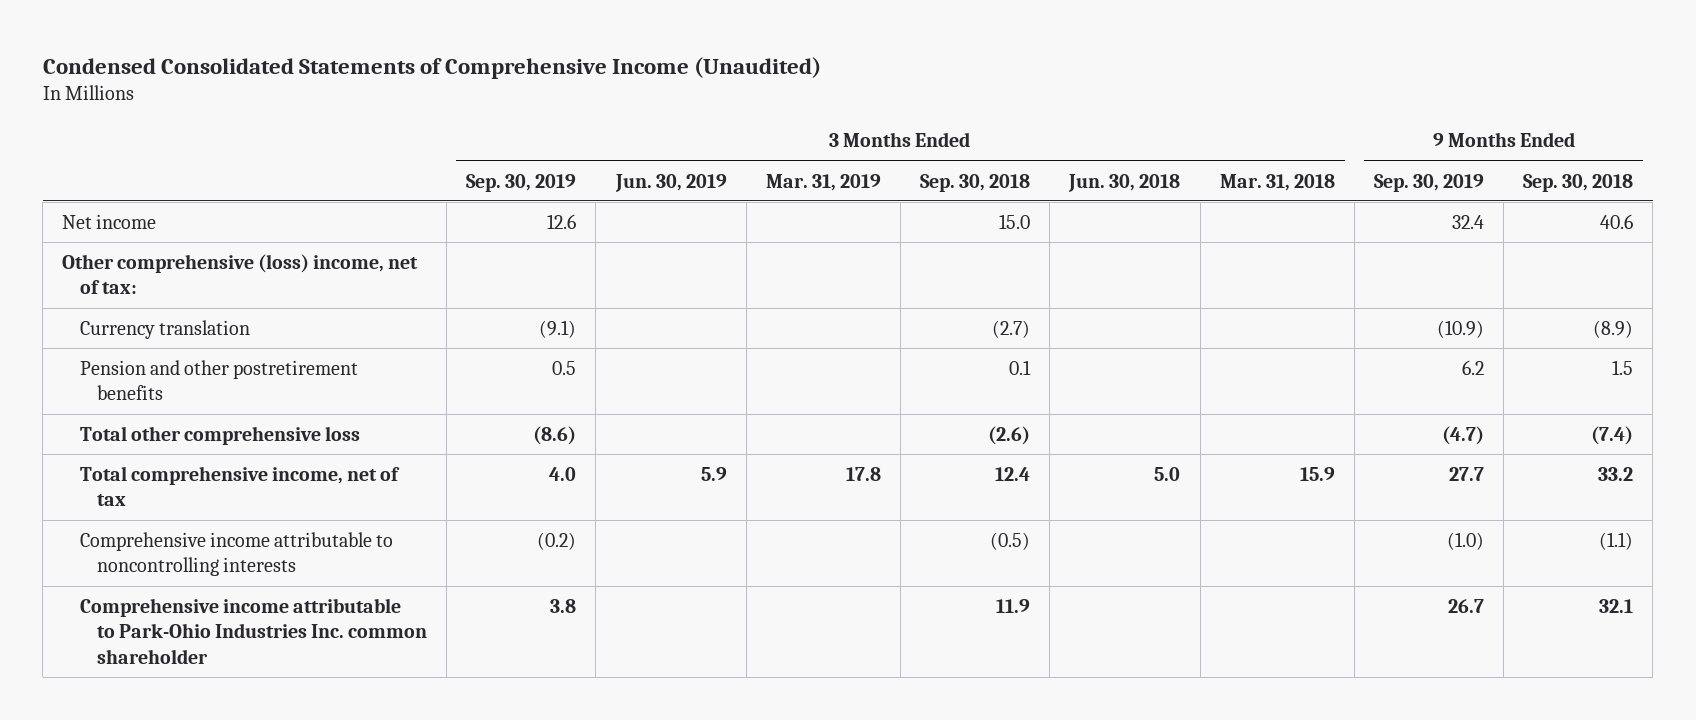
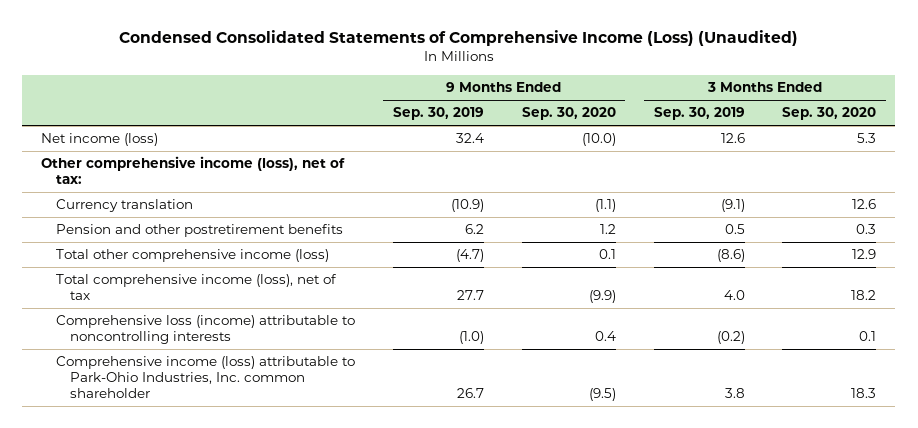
- Condensed Consolidated Statements of Comprehensive Income (Unaudited)
+ Condensed Consolidated Statements of Comprehensive Income (Loss) (Unaudited)
- | 3 Months Ended Sep. 30, 2019 | 3 Months Ended Jun. 30, 2019 | 3 Months Ended Mar. 31, 2019 | 3 Months Ended Sep. 30, 2018 | 3 Months Ended Jun. 30, 2018 | 3 Months Ended Mar. 31, 2018 | 9 Months Ended Sep. 30, 2019 | 9 Months Ended Sep. 30, 2018
+ | 9 Months Ended Sep. 30, 2019 | 9 Months Ended Sep. 30, 2020 | 3 Months Ended Sep. 30, 2019 | 3 Months Ended Sep. 30, 2020
- Net income | 12.6 | | | 15.0 | | | 32.4 | 40.6
- Other comprehensive (loss) income, net of tax:
+ Net income (loss) | 32.4 | (10.0) | 12.6 | 5.3
+ Other comprehensive income (loss), net of tax:
- Total other comprehensive loss | (8.6) | | | (2.6) | | | (4.7) | (7.4)
- Total comprehensive income, net of tax | 4.0 | 5.9 | 17.8 | 12.4 | 5.0 | 15.9 | 27.7 | 33.2
- Comprehensive income attributable to noncontrolling interests | (0.2) | | | (0.5) | | | (1.0) | (1.1)
- Comprehensive income attributable to Park-Ohio Industries Inc. common shareholder | 3.8 | | | 11.9 | | | 26.7 | 32.1
+ Total other comprehensive income (loss) | (4.7) | 0.1 | (8.6) | 12.9
+ Total comprehensive income (loss), net of tax | 27.7 | (9.9) | 4.0 | 18.2
+ Comprehensive loss (income) attributable to noncontrolling interests | (1.0) | 0.4 | (0.2) | 0.1
+ Comprehensive income (loss) attributable to Park-Ohio Industries, Inc. common shareholder | 26.7 | (9.5) | 3.8 | 18.3

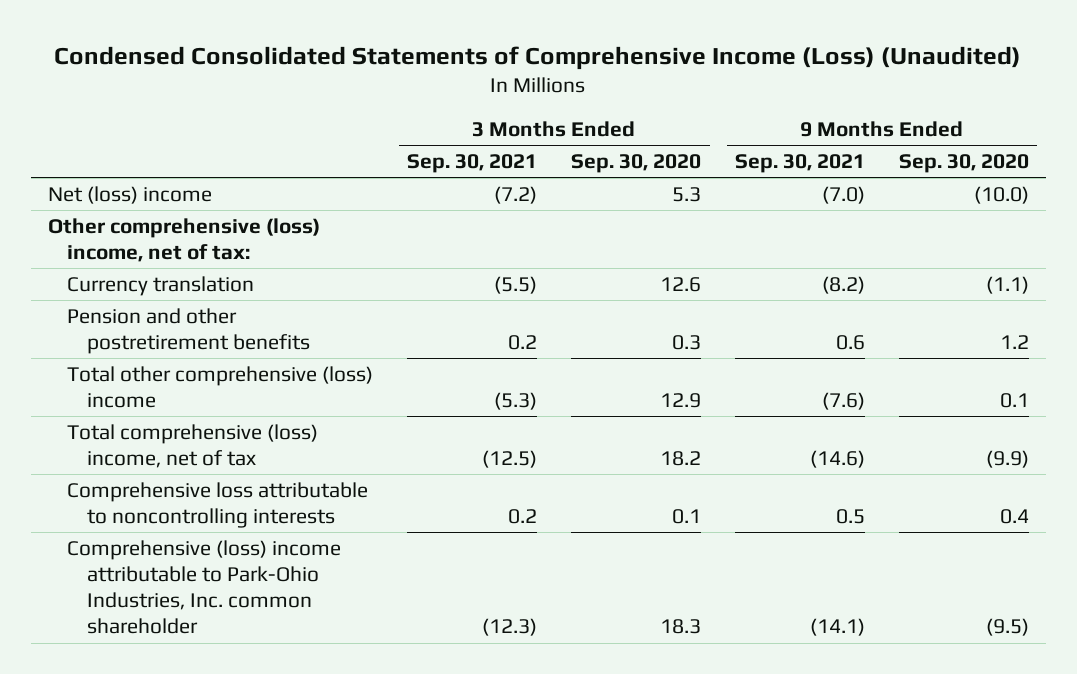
- | 9 Months Ended Sep. 30, 2019 | 9 Months Ended Sep. 30, 2020 | 3 Months Ended Sep. 30, 2019 | 3 Months Ended Sep. 30, 2020
+ | 3 Months Ended Sep. 30, 2021 | 3 Months Ended Sep. 30, 2020 | 9 Months Ended Sep. 30, 2021 | 9 Months Ended Sep. 30, 2020
- Net income (loss) | 32.4 | (10.0) | 12.6 | 5.3
- Other comprehensive income (loss), net of tax:
+ Net (loss) income | (7.2) | 5.3 | (7.0) | (10.0)
+ Other comprehensive (loss) income, net of tax:
- Total other comprehensive income (loss) | (4.7) | 0.1 | (8.6) | 12.9
- Total comprehensive income (loss), net of tax | 27.7 | (9.9) | 4.0 | 18.2
- Comprehensive loss (income) attributable to noncontrolling interests | (1.0) | 0.4 | (0.2) | 0.1
- Comprehensive income (loss) attributable to Park-Ohio Industries, Inc. common shareholder | 26.7 | (9.5) | 3.8 | 18.3
+ Total other comprehensive (loss) income | (5.3) | 12.9 | (7.6) | 0.1
+ Total comprehensive (loss) income, net of tax | (12.5) | 18.2 | (14.6) | (9.9)
+ Comprehensive loss attributable to noncontrolling interests | 0.2 | 0.1 | 0.5 | 0.4
+ Comprehensive (loss) income attributable to Park-Ohio Industries, Inc. common shareholder | (12.3) | 18.3 | (14.1) | (9.5)

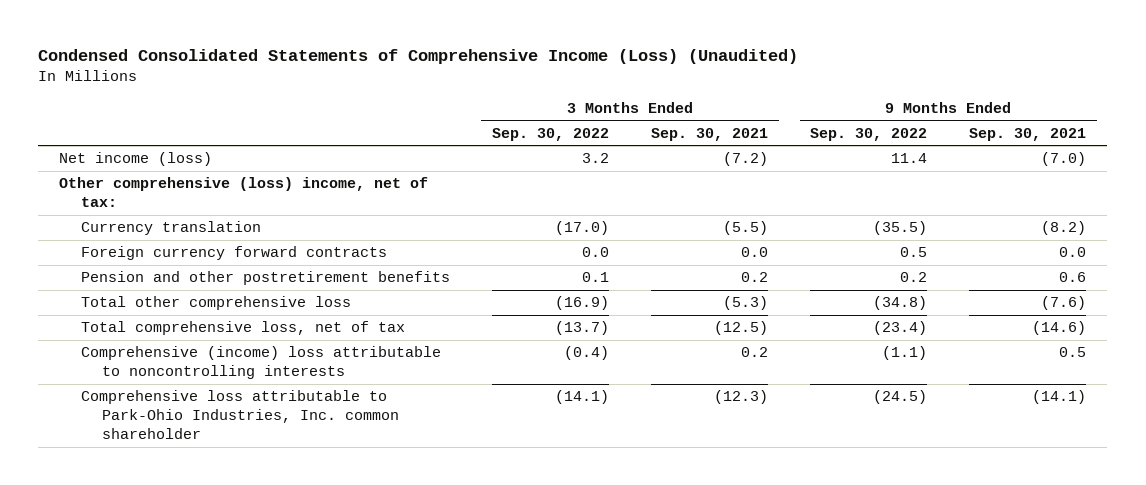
- | 3 Months Ended Sep. 30, 2021 | 3 Months Ended Sep. 30, 2020 | 9 Months Ended Sep. 30, 2021 | 9 Months Ended Sep. 30, 2020
+ | 3 Months Ended Sep. 30, 2022 | 3 Months Ended Sep. 30, 2021 | 9 Months Ended Sep. 30, 2022 | 9 Months Ended Sep. 30, 2021
- Net (loss) income | (7.2) | 5.3 | (7.0) | (10.0)
+ Net income (loss) | 3.2 | (7.2) | 11.4 | (7.0)
+ Foreign currency forward contracts | 0.0 | 0.0 | 0.5 | 0.0
- Total other comprehensive (loss) income | (5.3) | 12.9 | (7.6) | 0.1
- Total comprehensive (loss) income, net of tax | (12.5) | 18.2 | (14.6) | (9.9)
- Comprehensive loss attributable to noncontrolling interests | 0.2 | 0.1 | 0.5 | 0.4
- Comprehensive (loss) income attributable to Park-Ohio Industries, Inc. common shareholder | (12.3) | 18.3 | (14.1) | (9.5)
+ Total other comprehensive loss | (16.9) | (5.3) | (34.8) | (7.6)
+ Total comprehensive loss, net of tax | (13.7) | (12.5) | (23.4) | (14.6)
+ Comprehensive (income) loss attributable to noncontrolling interests | (0.4) | 0.2 | (1.1) | 0.5
+ Comprehensive loss attributable to Park-Ohio Industries, Inc. common shareholder | (14.1) | (12.3) | (24.5) | (14.1)

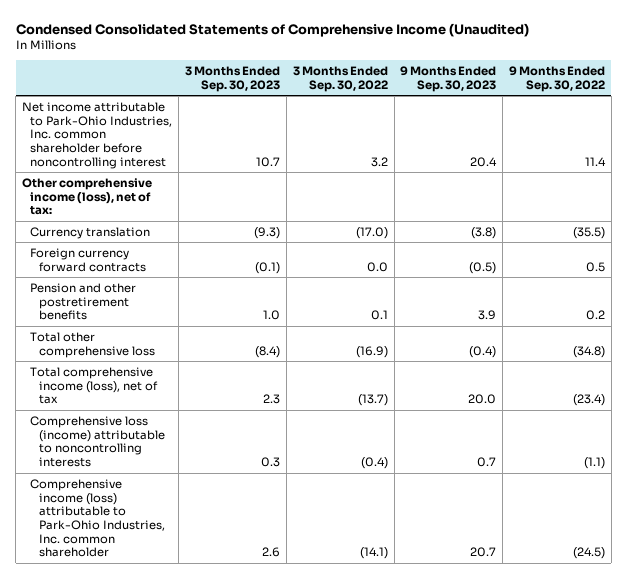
- Condensed Consolidated Statements of Comprehensive Income (Loss) (Unaudited)
+ Condensed Consolidated Statements of Comprehensive Income (Unaudited)
- | 3 Months Ended Sep. 30, 2022 | 3 Months Ended Sep. 30, 2021 | 9 Months Ended Sep. 30, 2022 | 9 Months Ended Sep. 30, 2021
+ | 3 Months Ended Sep. 30, 2023 | 3 Months Ended Sep. 30, 2022 | 9 Months Ended Sep. 30, 2023 | 9 Months Ended Sep. 30, 2022
- Net income (loss) | 3.2 | (7.2) | 11.4 | (7.0)
- Other comprehensive (loss) income, net of tax:
+ Net income attributable to Park-Ohio Industries, Inc. common shareholder before noncontrolling interest | 10.7 | 3.2 | 20.4 | 11.4
+ Other comprehensive income (loss), net of tax:
- Total comprehensive loss, net of tax | (13.7) | (12.5) | (23.4) | (14.6)
- Comprehensive (income) loss attributable to noncontrolling interests | (0.4) | 0.2 | (1.1) | 0.5
- Comprehensive loss attributable to Park-Ohio Industries, Inc. common shareholder | (14.1) | (12.3) | (24.5) | (14.1)
+ Total comprehensive income (loss), net of tax | 2.3 | (13.7) | 20.0 | (23.4)
+ Comprehensive loss (income) attributable to noncontrolling interests | 0.3 | (0.4) | 0.7 | (1.1)
+ Comprehensive income (loss) attributable to Park-Ohio Industries, Inc. common shareholder | 2.6 | (14.1) | 20.7 | (24.5)

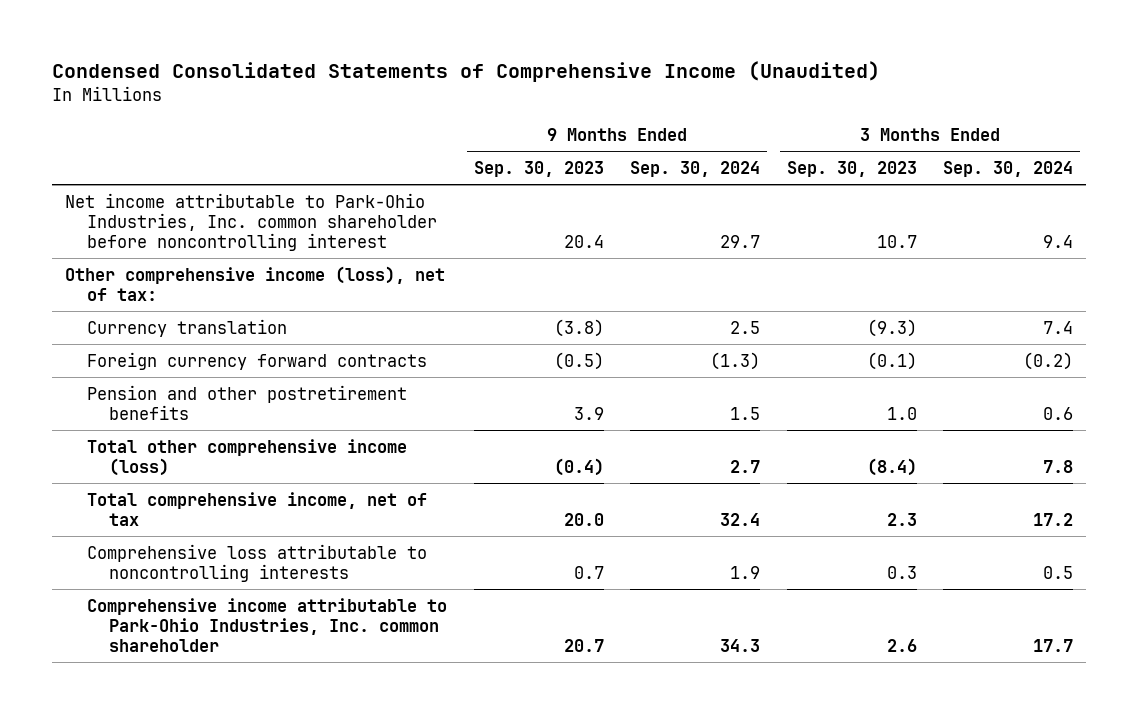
- | 3 Months Ended Sep. 30, 2023 | 3 Months Ended Sep. 30, 2022 | 9 Months Ended Sep. 30, 2023 | 9 Months Ended Sep. 30, 2022
+ | 9 Months Ended Sep. 30, 2023 | 9 Months Ended Sep. 30, 2024 | 3 Months Ended Sep. 30, 2023 | 3 Months Ended Sep. 30, 2024
- Total other comprehensive loss | (8.4) | (16.9) | (0.4) | (34.8)
- Total comprehensive income (loss), net of tax | 2.3 | (13.7) | 20.0 | (23.4)
- Comprehensive loss (income) attributable to noncontrolling interests | 0.3 | (0.4) | 0.7 | (1.1)
- Comprehensive income (loss) attributable to Park-Ohio Industries, Inc. common shareholder | 2.6 | (14.1) | 20.7 | (24.5)
+ Total other comprehensive income (loss) | (0.4) | 2.7 | (8.4) | 7.8
+ Total comprehensive income, net of tax | 20.0 | 32.4 | 2.3 | 17.2
+ Comprehensive loss attributable to noncontrolling interests | 0.7 | 1.9 | 0.3 | 0.5
+ Comprehensive income attributable to Park-Ohio Industries, Inc. common shareholder | 20.7 | 34.3 | 2.6 | 17.7

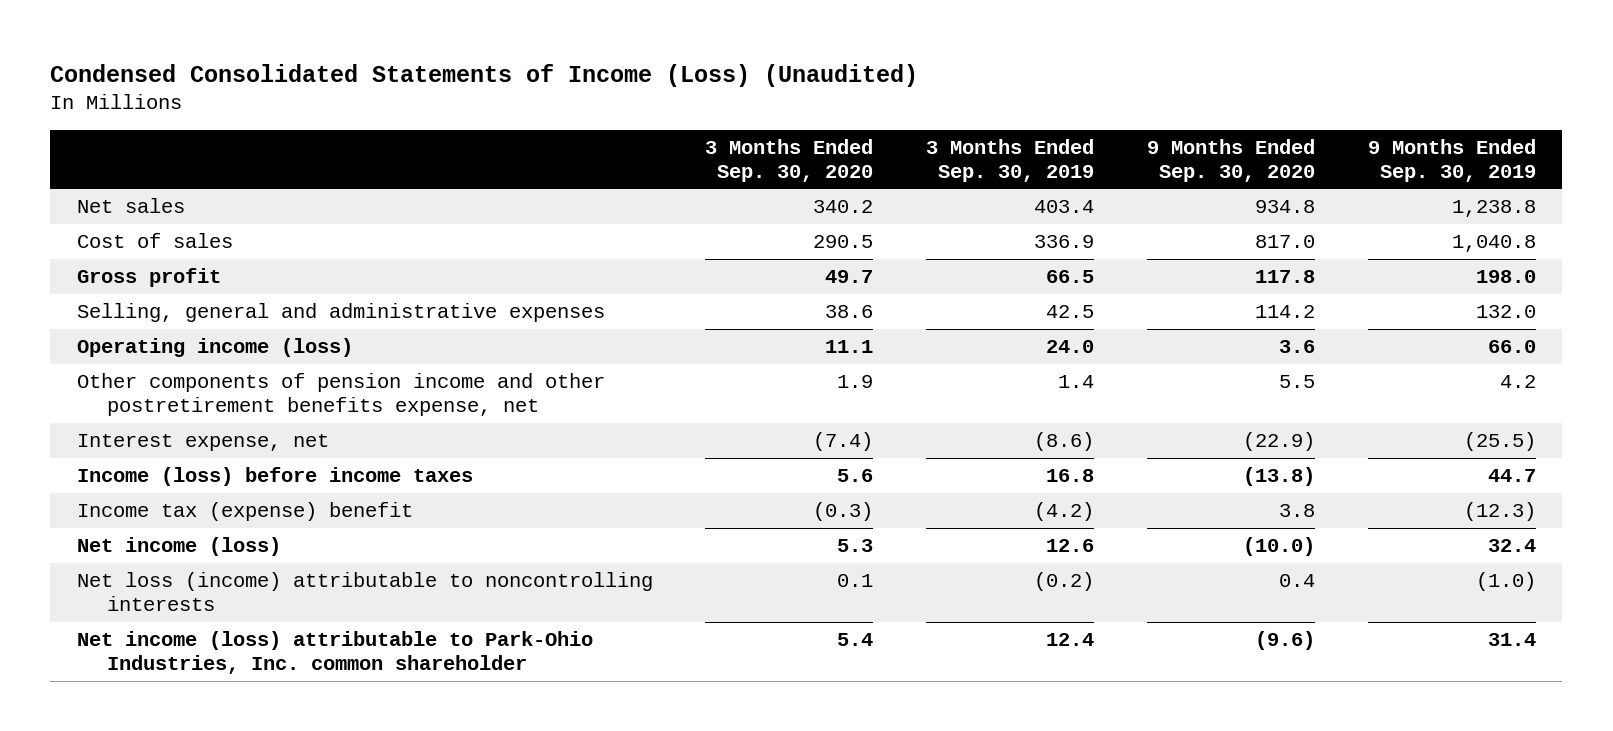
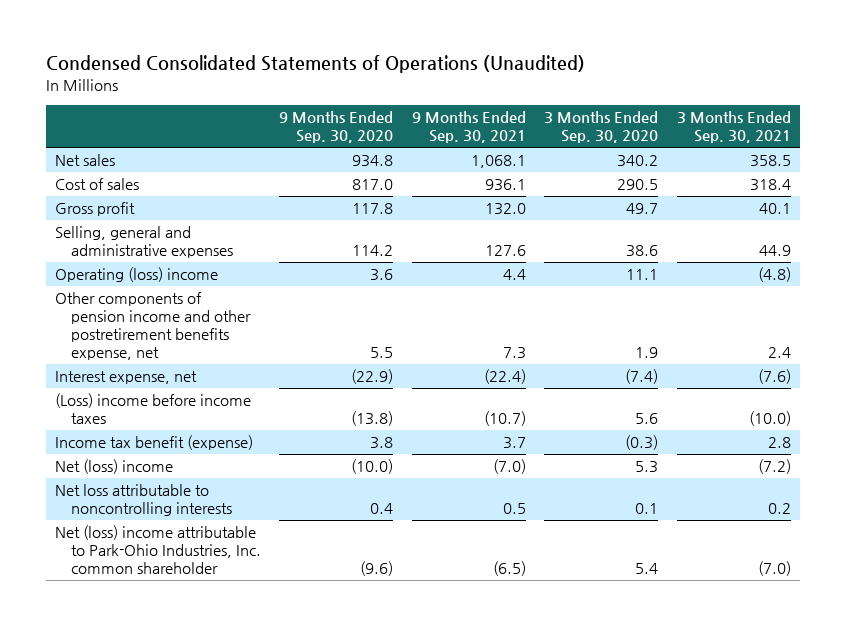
- Condensed Consolidated Statements of Income (Loss) (Unaudited)
+ Condensed Consolidated Statements of Operations (Unaudited)
- | 3 Months Ended Sep. 30, 2020 | 3 Months Ended Sep. 30, 2019 | 9 Months Ended Sep. 30, 2020 | 9 Months Ended Sep. 30, 2019
+ | 9 Months Ended Sep. 30, 2020 | 9 Months Ended Sep. 30, 2021 | 3 Months Ended Sep. 30, 2020 | 3 Months Ended Sep. 30, 2021
- Operating income (loss) | 11.1 | 24.0 | 3.6 | 66.0
+ Operating (loss) income | 3.6 | 4.4 | 11.1 | (4.8)
- Income (loss) before income taxes | 5.6 | 16.8 | (13.8) | 44.7
- Income tax (expense) benefit | (0.3) | (4.2) | 3.8 | (12.3)
- Net income (loss) | 5.3 | 12.6 | (10.0) | 32.4
- Net loss (income) attributable to noncontrolling interests | 0.1 | (0.2) | 0.4 | (1.0)
- Net income (loss) attributable to Park-Ohio Industries, Inc. common shareholder | 5.4 | 12.4 | (9.6) | 31.4
+ (Loss) income before income taxes | (13.8) | (10.7) | 5.6 | (10.0)
+ Income tax benefit (expense) | 3.8 | 3.7 | (0.3) | 2.8
+ Net (loss) income | (10.0) | (7.0) | 5.3 | (7.2)
+ Net loss attributable to noncontrolling interests | 0.4 | 0.5 | 0.1 | 0.2
+ Net (loss) income attributable to Park-Ohio Industries, Inc. common shareholder | (9.6) | (6.5) | 5.4 | (7.0)

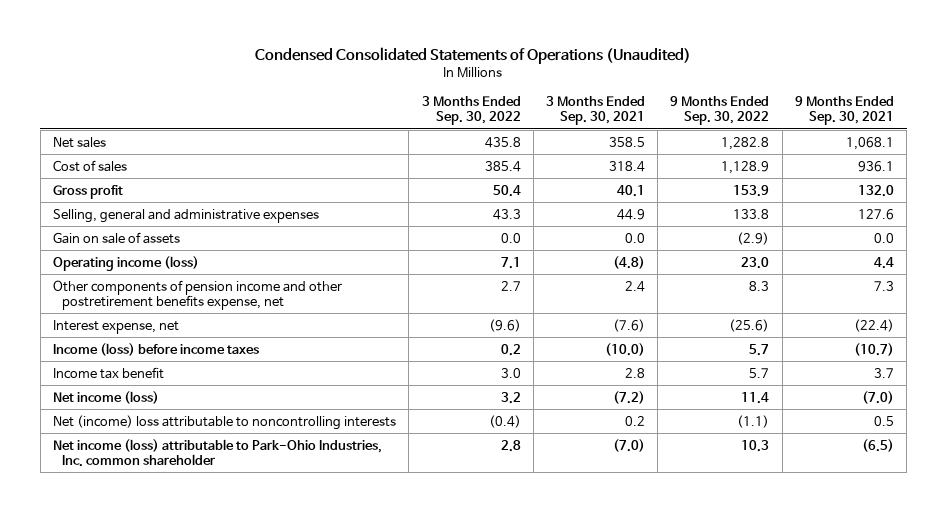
- | 9 Months Ended Sep. 30, 2020 | 9 Months Ended Sep. 30, 2021 | 3 Months Ended Sep. 30, 2020 | 3 Months Ended Sep. 30, 2021
+ | 3 Months Ended Sep. 30, 2022 | 3 Months Ended Sep. 30, 2021 | 9 Months Ended Sep. 30, 2022 | 9 Months Ended Sep. 30, 2021
- Operating (loss) income | 3.6 | 4.4 | 11.1 | (4.8)
+ Gain on sale of assets | 0.0 | 0.0 | (2.9) | 0.0
+ Operating income (loss) | 7.1 | (4.8) | 23.0 | 4.4
- (Loss) income before income taxes | (13.8) | (10.7) | 5.6 | (10.0)
- Income tax benefit (expense) | 3.8 | 3.7 | (0.3) | 2.8
- Net (loss) income | (10.0) | (7.0) | 5.3 | (7.2)
- Net loss attributable to noncontrolling interests | 0.4 | 0.5 | 0.1 | 0.2
- Net (loss) income attributable to Park-Ohio Industries, Inc. common shareholder | (9.6) | (6.5) | 5.4 | (7.0)
+ Income (loss) before income taxes | 0.2 | (10.0) | 5.7 | (10.7)
+ Income tax benefit | 3.0 | 2.8 | 5.7 | 3.7
+ Net income (loss) | 3.2 | (7.2) | 11.4 | (7.0)
+ Net (income) loss attributable to noncontrolling interests | (0.4) | 0.2 | (1.1) | 0.5
+ Net income (loss) attributable to Park-Ohio Industries, Inc. common shareholder | 2.8 | (7.0) | 10.3 | (6.5)

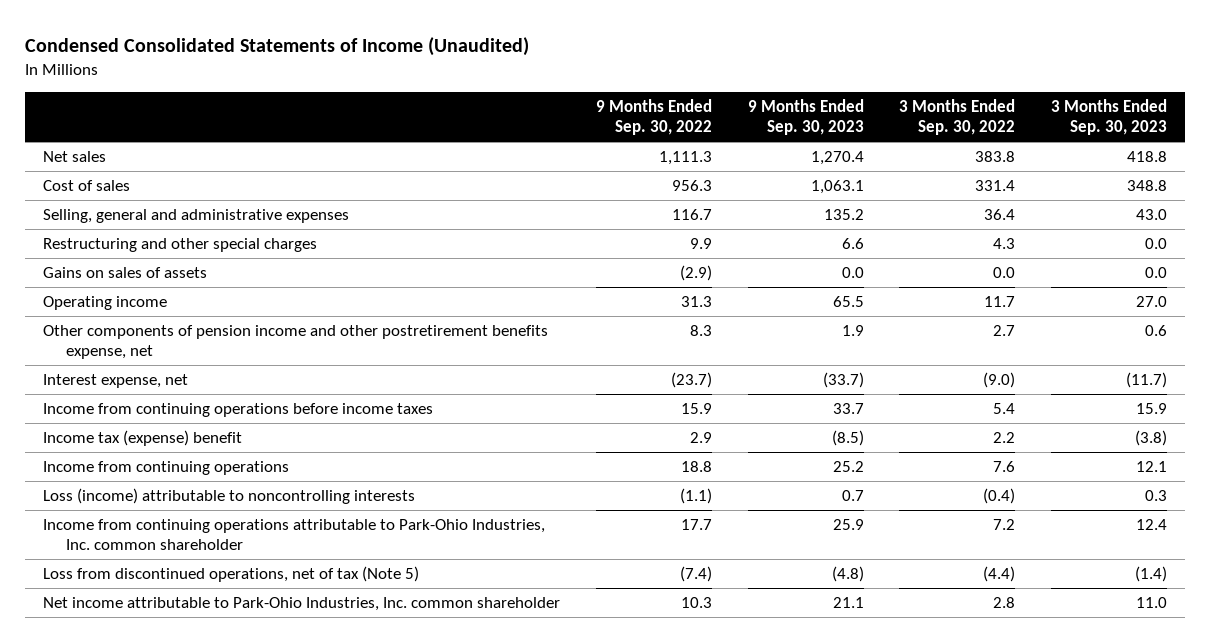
- Condensed Consolidated Statements of Operations (Unaudited)
+ Condensed Consolidated Statements of Income (Unaudited)
- | 3 Months Ended Sep. 30, 2022 | 3 Months Ended Sep. 30, 2021 | 9 Months Ended Sep. 30, 2022 | 9 Months Ended Sep. 30, 2021
+ | 9 Months Ended Sep. 30, 2022 | 9 Months Ended Sep. 30, 2023 | 3 Months Ended Sep. 30, 2022 | 3 Months Ended Sep. 30, 2023
- Net sales | 435.8 | 358.5 | 1,282.8 | 1,068.1
- Cost of sales | 385.4 | 318.4 | 1,128.9 | 936.1
- Gross profit | 50.4 | 40.1 | 153.9 | 132.0
- Selling, general and administrative expenses | 43.3 | 44.9 | 133.8 | 127.6
- Gain on sale of assets | 0.0 | 0.0 | (2.9) | 0.0
- Operating income (loss) | 7.1 | (4.8) | 23.0 | 4.4
+ Net sales | 1,111.3 | 1,270.4 | 383.8 | 418.8
+ Cost of sales | 956.3 | 1,063.1 | 331.4 | 348.8
+ Selling, general and administrative expenses | 116.7 | 135.2 | 36.4 | 43.0
+ Restructuring and other special charges | 9.9 | 6.6 | 4.3 | 0.0
+ Gains on sales of assets | (2.9) | 0.0 | 0.0 | 0.0
+ Operating income | 31.3 | 65.5 | 11.7 | 27.0
- Interest expense, net | (9.6) | (7.6) | (25.6) | (22.4)
- Income (loss) before income taxes | 0.2 | (10.0) | 5.7 | (10.7)
- Income tax benefit | 3.0 | 2.8 | 5.7 | 3.7
- Net income (loss) | 3.2 | (7.2) | 11.4 | (7.0)
- Net (income) loss attributable to noncontrolling interests | (0.4) | 0.2 | (1.1) | 0.5
- Net income (loss) attributable to Park-Ohio Industries, Inc. common shareholder | 2.8 | (7.0) | 10.3 | (6.5)
+ Interest expense, net | (23.7) | (33.7) | (9.0) | (11.7)
+ Income from continuing operations before income taxes | 15.9 | 33.7 | 5.4 | 15.9
+ Income tax (expense) benefit | 2.9 | (8.5) | 2.2 | (3.8)
+ Income from continuing operations | 18.8 | 25.2 | 7.6 | 12.1
+ Loss (income) attributable to noncontrolling interests | (1.1) | 0.7 | (0.4) | 0.3
+ Income from continuing operations attributable to Park-Ohio Industries, Inc. common shareholder | 17.7 | 25.9 | 7.2 | 12.4
+ Loss from discontinued operations, net of tax (Note 5) | (7.4) | (4.8) | (4.4) | (1.4)
+ Net income attributable to Park-Ohio Industries, Inc. common shareholder | 10.3 | 21.1 | 2.8 | 11.0

